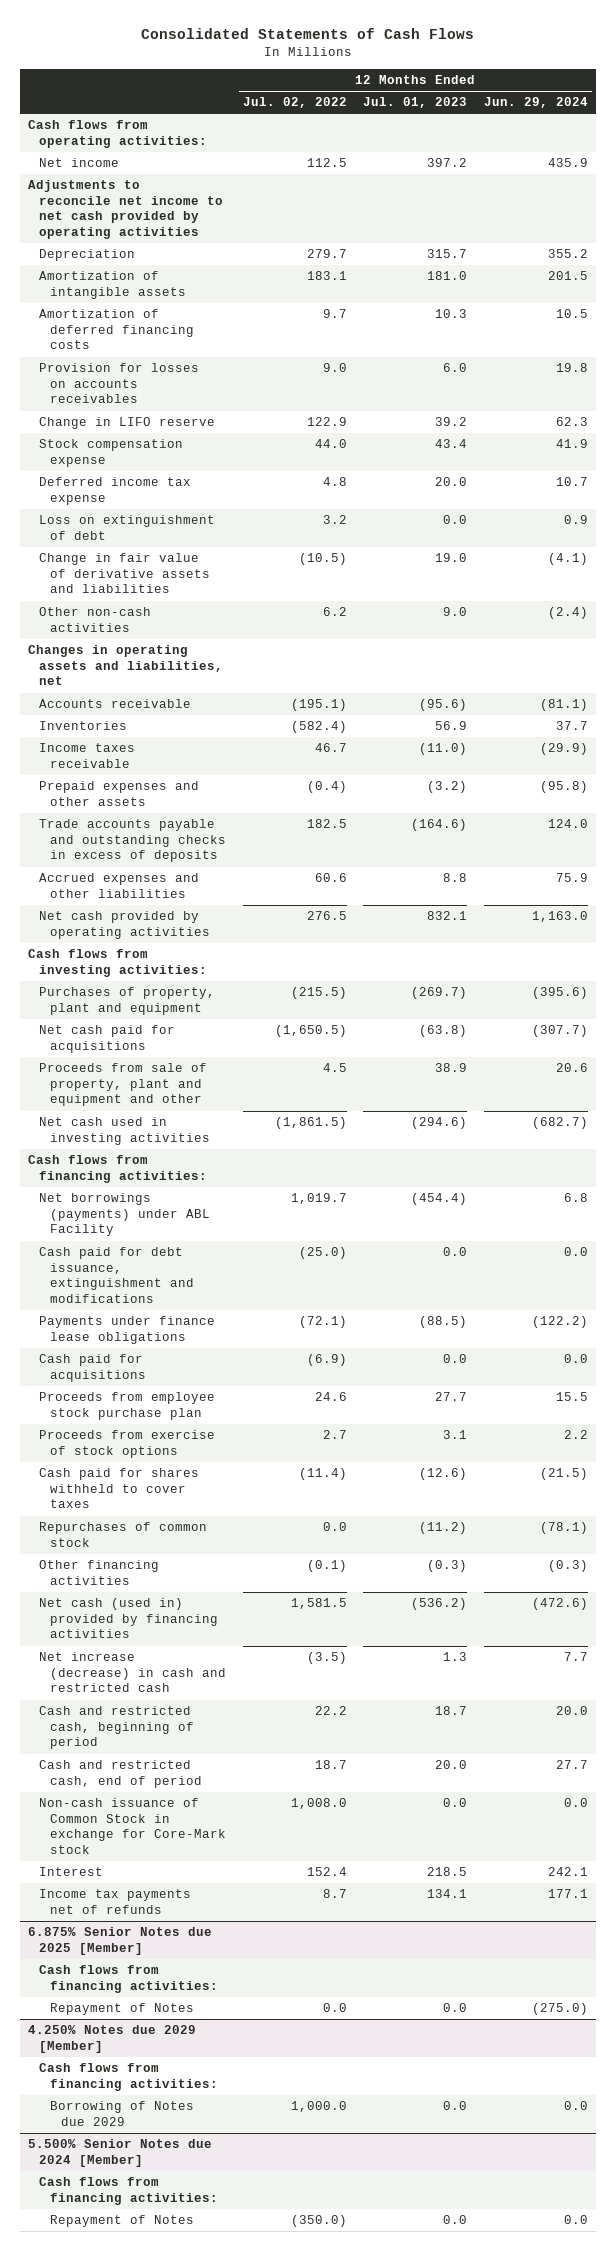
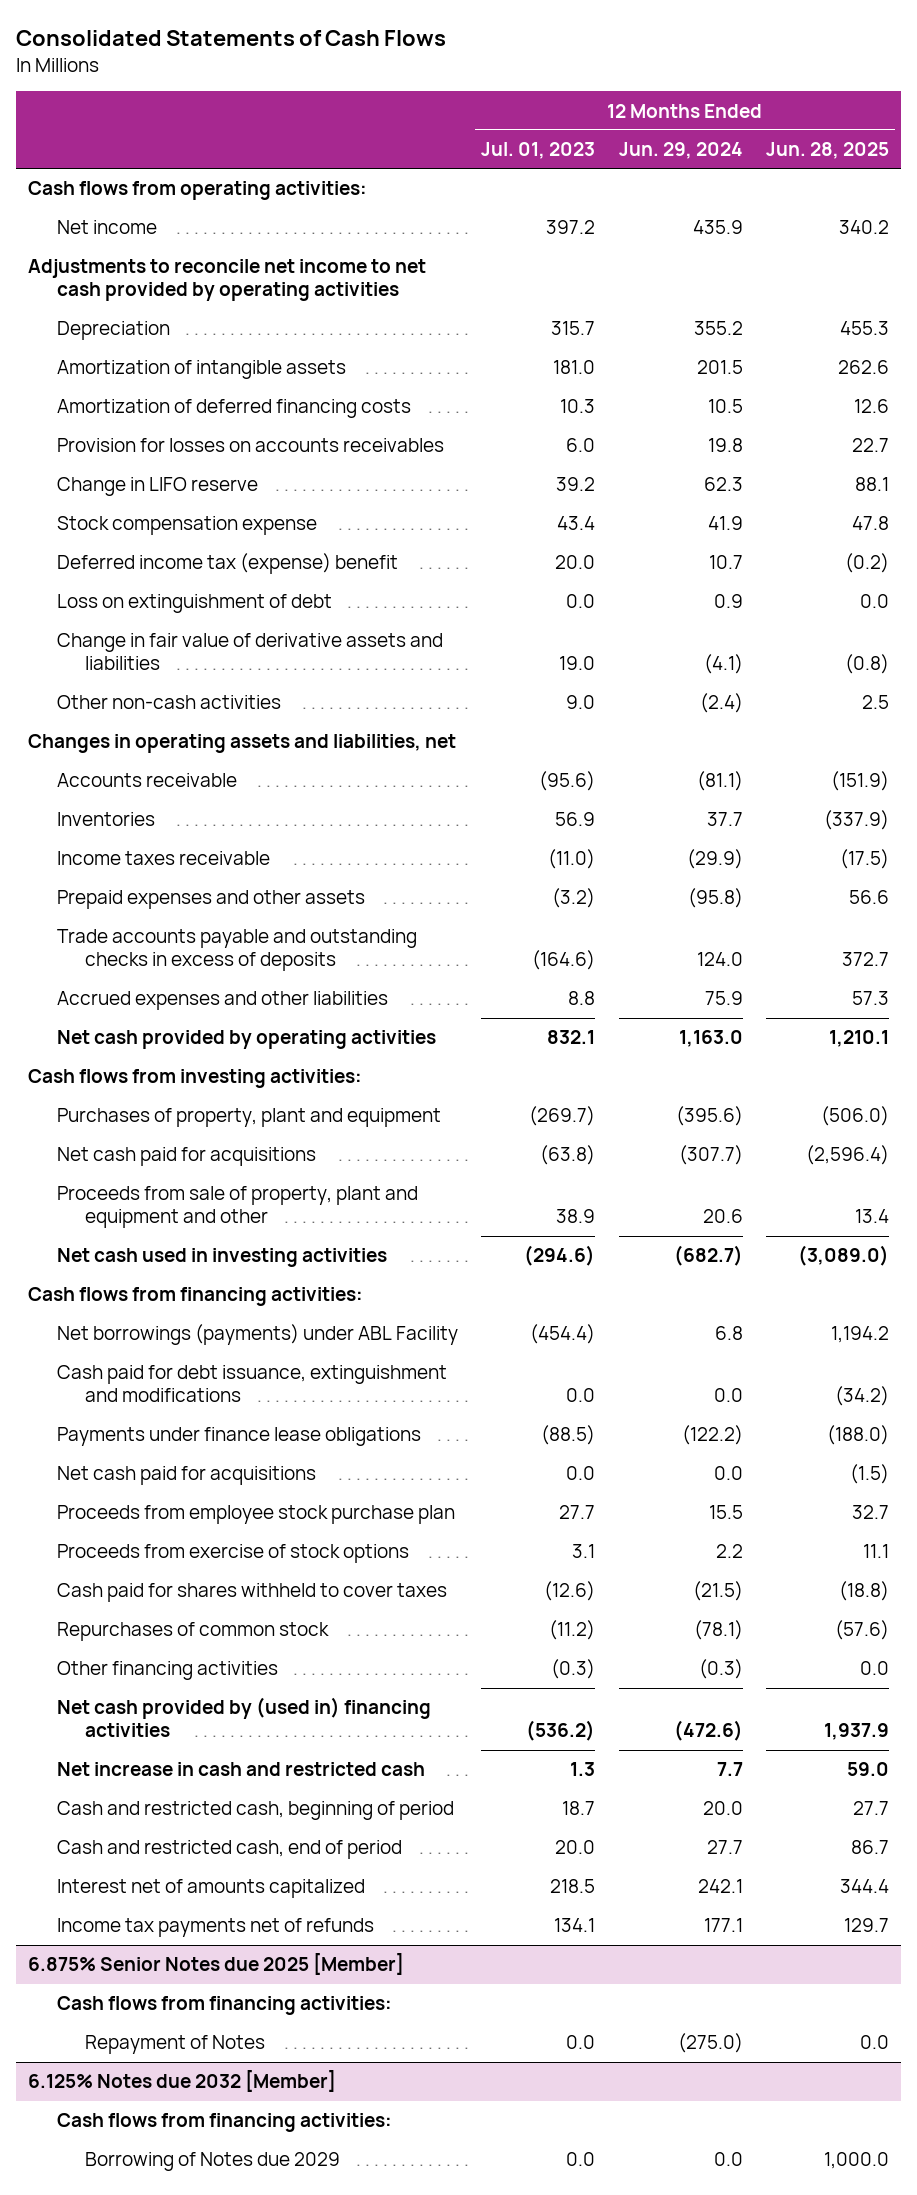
- | 12 Months Ended Jul. 02, 2022 | 12 Months Ended Jul. 01, 2023 | 12 Months Ended Jun. 29, 2024
+ | 12 Months Ended Jul. 01, 2023 | 12 Months Ended Jun. 29, 2024 | 12 Months Ended Jun. 28, 2025
- Deferred income tax expense | 4.8 | 20.0 | 10.7
+ Deferred income tax (expense) benefit | 20.0 | 10.7 | (0.2)
- Cash paid for acquisitions | (6.9) | 0.0 | 0.0
+ Net cash paid for acquisitions | 0.0 | 0.0 | (1.5)
- Net cash (used in) provided by financing activities | 1,581.5 | (536.2) | (472.6)
- Net increase (decrease) in cash and restricted cash | (3.5) | 1.3 | 7.7
+ Net cash provided by (used in) financing activities | (536.2) | (472.6) | 1,937.9
+ Net increase in cash and restricted cash | 1.3 | 7.7 | 59.0
- Non-cash issuance of Common Stock in exchange for Core-Mark stock | 1,008.0 | 0.0 | 0.0
- Interest | 152.4 | 218.5 | 242.1
+ Interest net of amounts capitalized | 218.5 | 242.1 | 344.4
- 4.250% Notes due 2029 [Member]
+ 6.125% Notes due 2032 [Member]
- 5.500% Senior Notes due 2024 [Member]
- Cash flows from financing activities:
- Repayment of Notes | (350.0) | 0.0 | 0.0

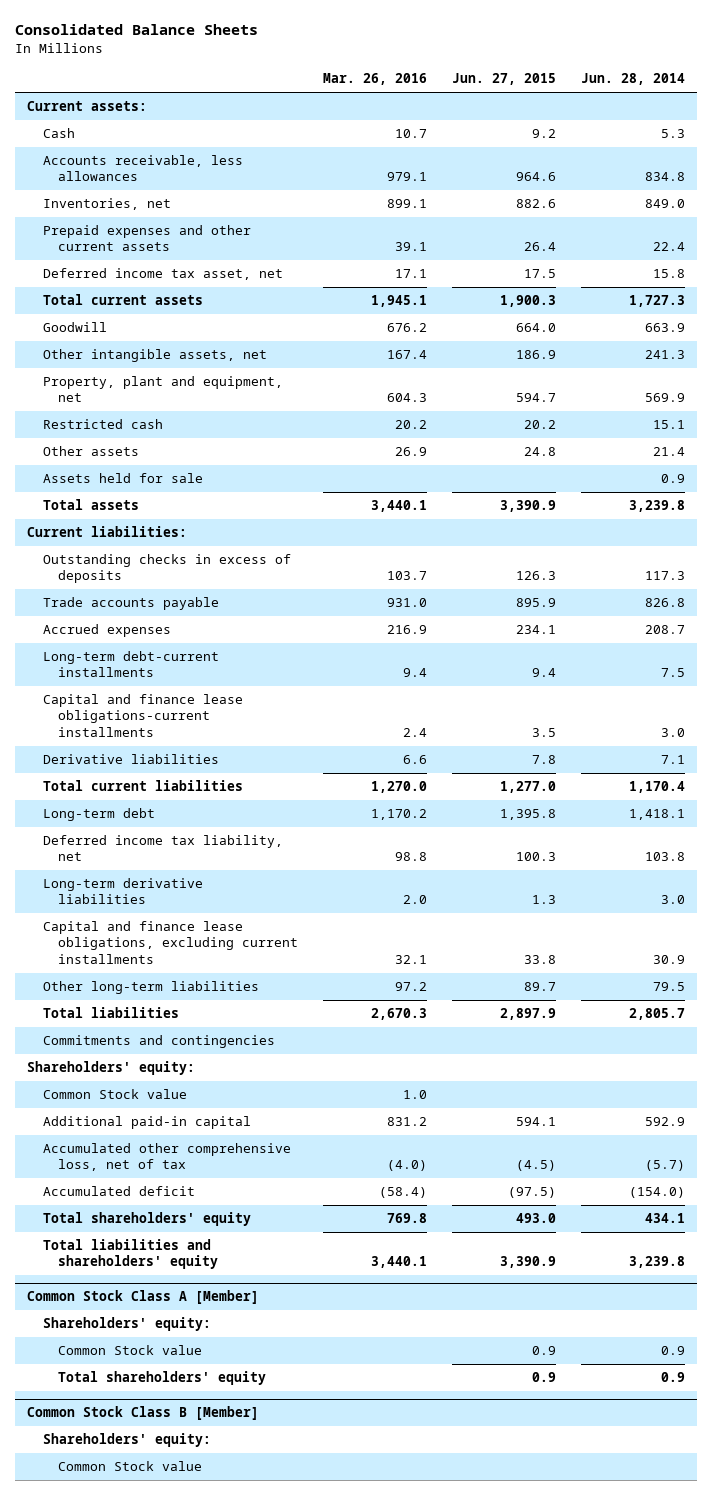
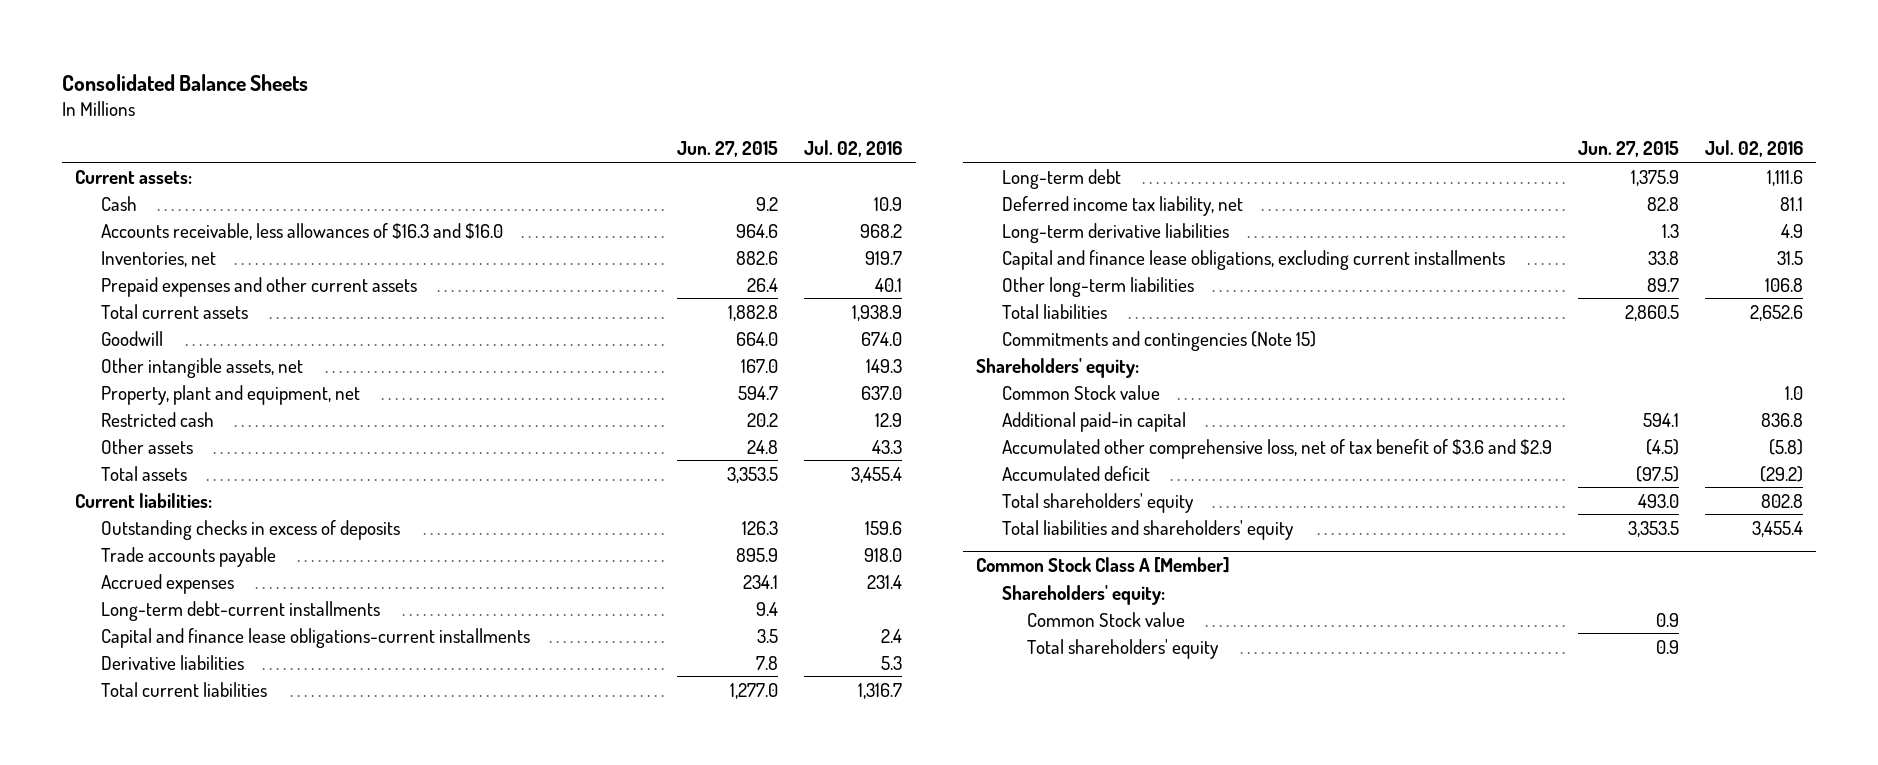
- | Mar. 26, 2016 | Jun. 27, 2015 | Jun. 28, 2014
+ | Jun. 27, 2015 | Jul. 02, 2016
- Accounts receivable, less allowances | 979.1 | 964.6 | 834.8
+ Accounts receivable, less allowances of $16.3 and $16.0 | 964.6 | 968.2
- Deferred income tax asset, net | 17.1 | 17.5 | 15.8
- Total current assets | 1,945.1 | 1,900.3 | 1,727.3
+ Total current assets | 1,882.8 | 1,938.9
- Other intangible assets, net | 167.4 | 186.9 | 241.3
+ Other intangible assets, net | 167.0 | 149.3
- Assets held for sale | | | 0.9
- Total assets | 3,440.1 | 3,390.9 | 3,239.8
+ Total assets | 3,353.5 | 3,455.4
- Long-term debt | 1,170.2 | 1,395.8 | 1,418.1
- Deferred income tax liability, net | 98.8 | 100.3 | 103.8
+ Long-term debt | 1,375.9 | 1,111.6
+ Deferred income tax liability, net | 82.8 | 81.1
- Total liabilities | 2,670.3 | 2,897.9 | 2,805.7
- Commitments and contingencies
+ Total liabilities | 2,860.5 | 2,652.6
+ Commitments and contingencies (Note 15)
- Accumulated other comprehensive loss, net of tax | (4.0) | (4.5) | (5.7)
+ Accumulated other comprehensive loss, net of tax benefit of $3.6 and $2.9 | (4.5) | (5.8)
- Total liabilities and shareholders' equity | 3,440.1 | 3,390.9 | 3,239.8
+ Total liabilities and shareholders' equity | 3,353.5 | 3,455.4
- Common Stock Class B [Member]
- Shareholders' equity:
- Common Stock value

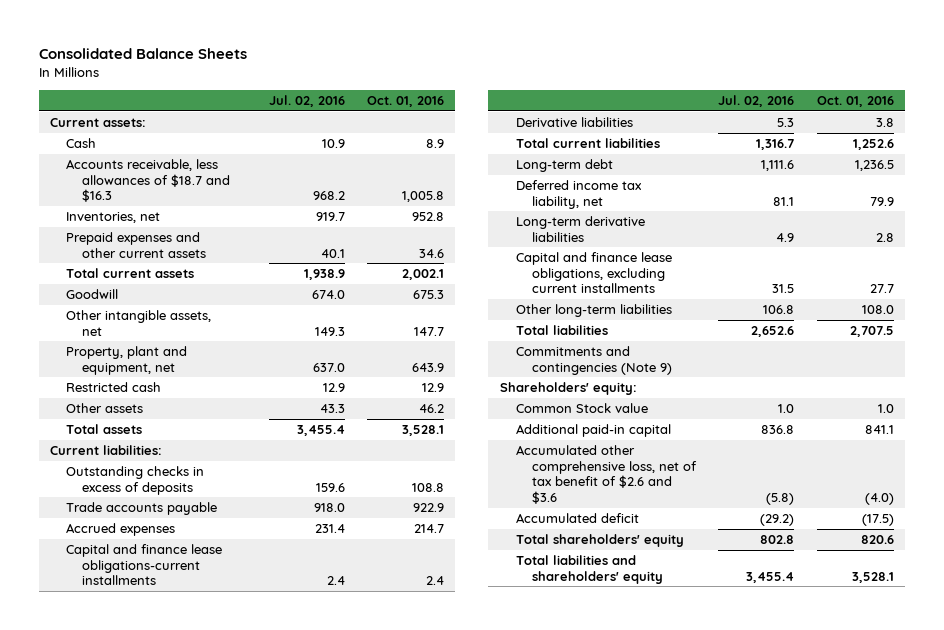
- | Jun. 27, 2015 | Jul. 02, 2016
+ | Jul. 02, 2016 | Oct. 01, 2016
- Accounts receivable, less allowances of $16.3 and $16.0 | 964.6 | 968.2
+ Accounts receivable, less allowances of $18.7 and $16.3 | 968.2 | 1,005.8
- Long-term debt-current installments | 9.4 |
- Commitments and contingencies (Note 15)
+ Commitments and contingencies (Note 9)
- Accumulated other comprehensive loss, net of tax benefit of $3.6 and $2.9 | (4.5) | (5.8)
+ Accumulated other comprehensive loss, net of tax benefit of $2.6 and $3.6 | (5.8) | (4.0)
- Common Stock Class A [Member]
- Shareholders' equity:
- Common Stock value | 0.9 |
- Total shareholders' equity | 0.9 |

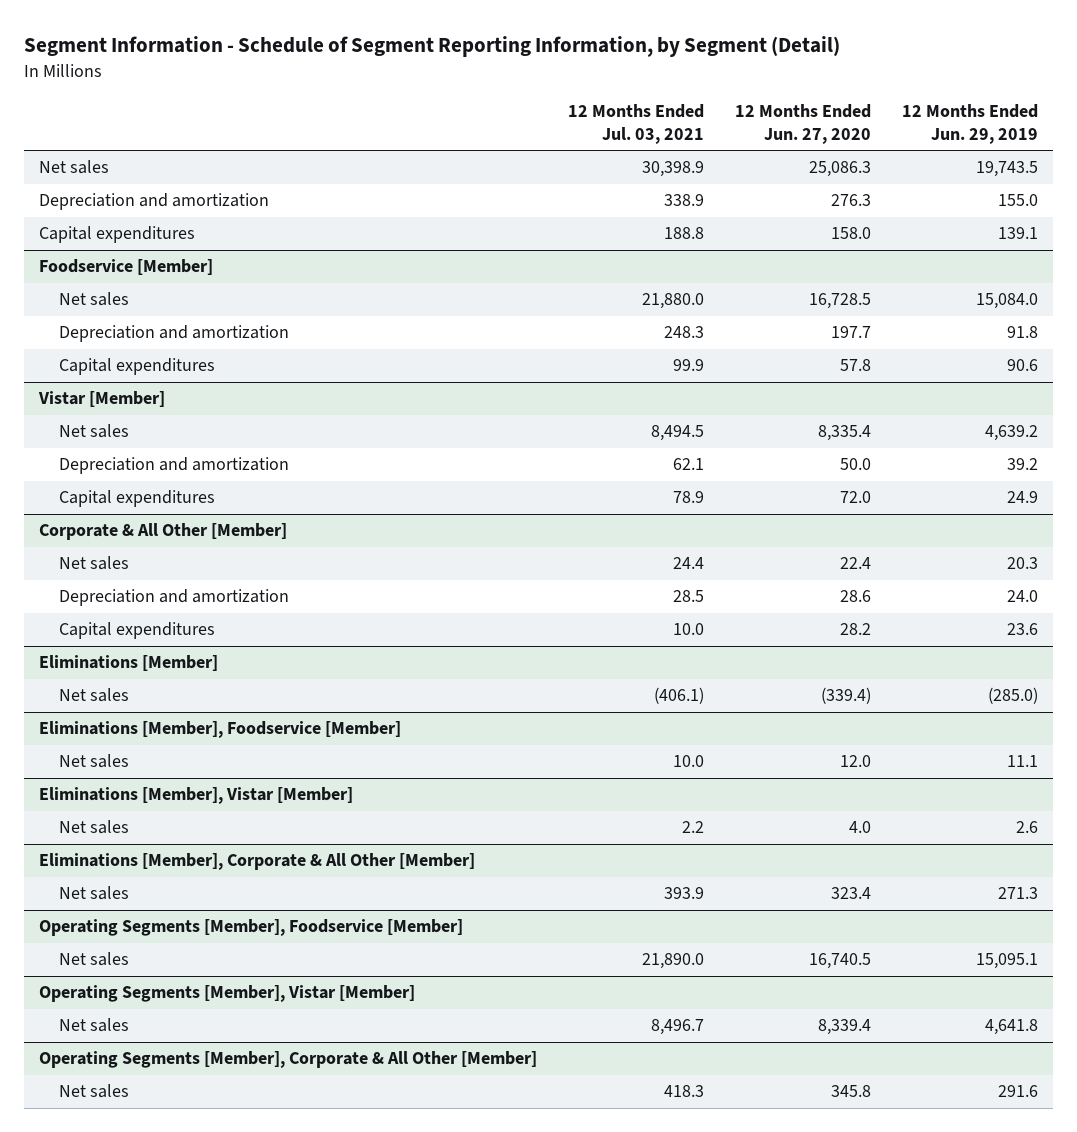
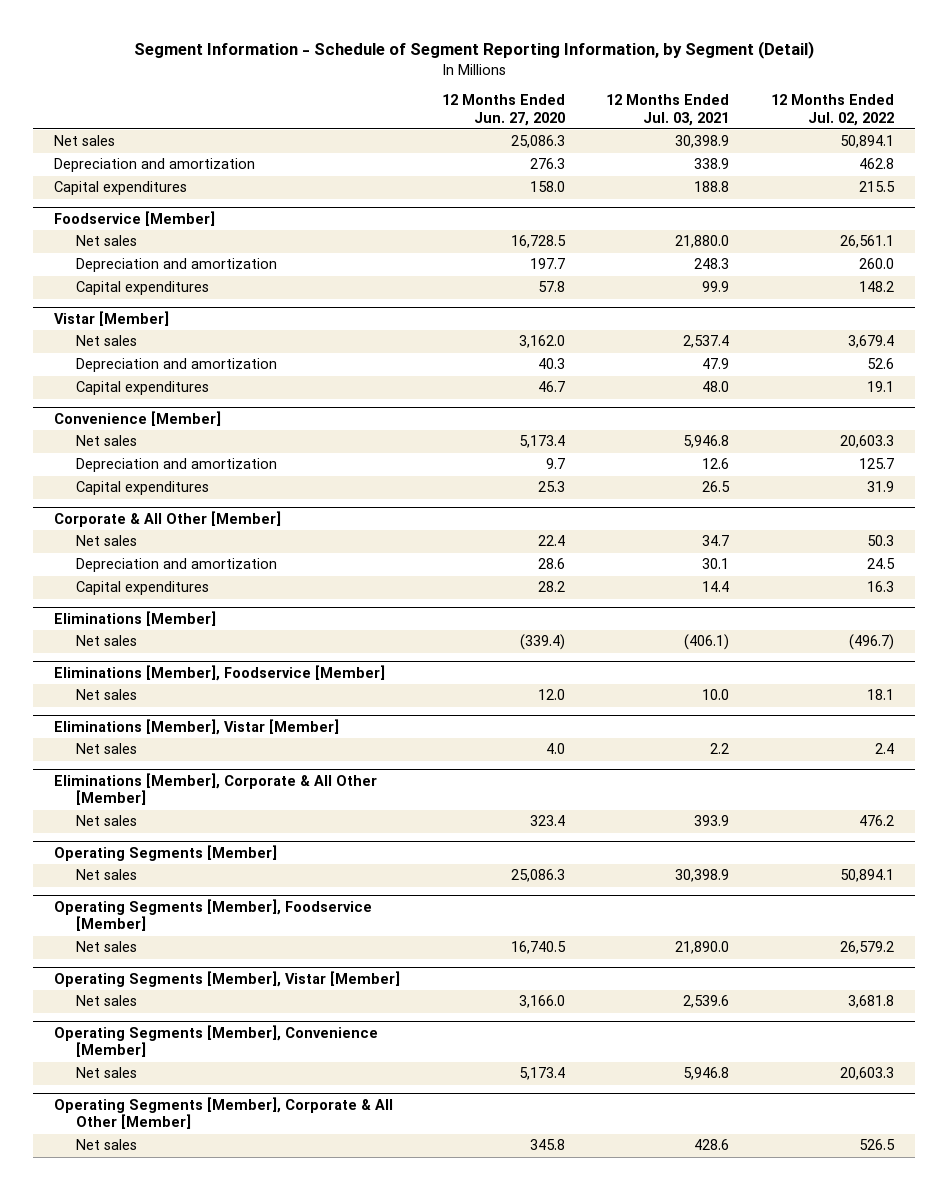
- | 12 Months Ended Jul. 03, 2021 | 12 Months Ended Jun. 27, 2020 | 12 Months Ended Jun. 29, 2019
+ | 12 Months Ended Jun. 27, 2020 | 12 Months Ended Jul. 03, 2021 | 12 Months Ended Jul. 02, 2022
@ Vistar [Member]
- Net sales | 8,494.5 | 8,335.4 | 4,639.2
- Depreciation and amortization | 62.1 | 50.0 | 39.2
- Capital expenditures | 78.9 | 72.0 | 24.9
+ Net sales | 3,162.0 | 2,537.4 | 3,679.4
+ Depreciation and amortization | 40.3 | 47.9 | 52.6
+ Capital expenditures | 46.7 | 48.0 | 19.1
+ Convenience [Member]
+ Net sales | 5,173.4 | 5,946.8 | 20,603.3
+ Depreciation and amortization | 9.7 | 12.6 | 125.7
+ Capital expenditures | 25.3 | 26.5 | 31.9
@ Corporate & All Other [Member]
- Net sales | 24.4 | 22.4 | 20.3
- Depreciation and amortization | 28.5 | 28.6 | 24.0
- Capital expenditures | 10.0 | 28.2 | 23.6
+ Net sales | 22.4 | 34.7 | 50.3
+ Depreciation and amortization | 28.6 | 30.1 | 24.5
+ Capital expenditures | 28.2 | 14.4 | 16.3
+ Operating Segments [Member]
+ Net sales | 25,086.3 | 30,398.9 | 50,894.1
@ Operating Segments [Member], Vistar [Member]
- Net sales | 8,496.7 | 8,339.4 | 4,641.8
+ Net sales | 3,166.0 | 2,539.6 | 3,681.8
+ Operating Segments [Member], Convenience [Member]
+ Net sales | 5,173.4 | 5,946.8 | 20,603.3
@ Operating Segments [Member], Corporate & All Other [Member]
- Net sales | 418.3 | 345.8 | 291.6
+ Net sales | 345.8 | 428.6 | 526.5

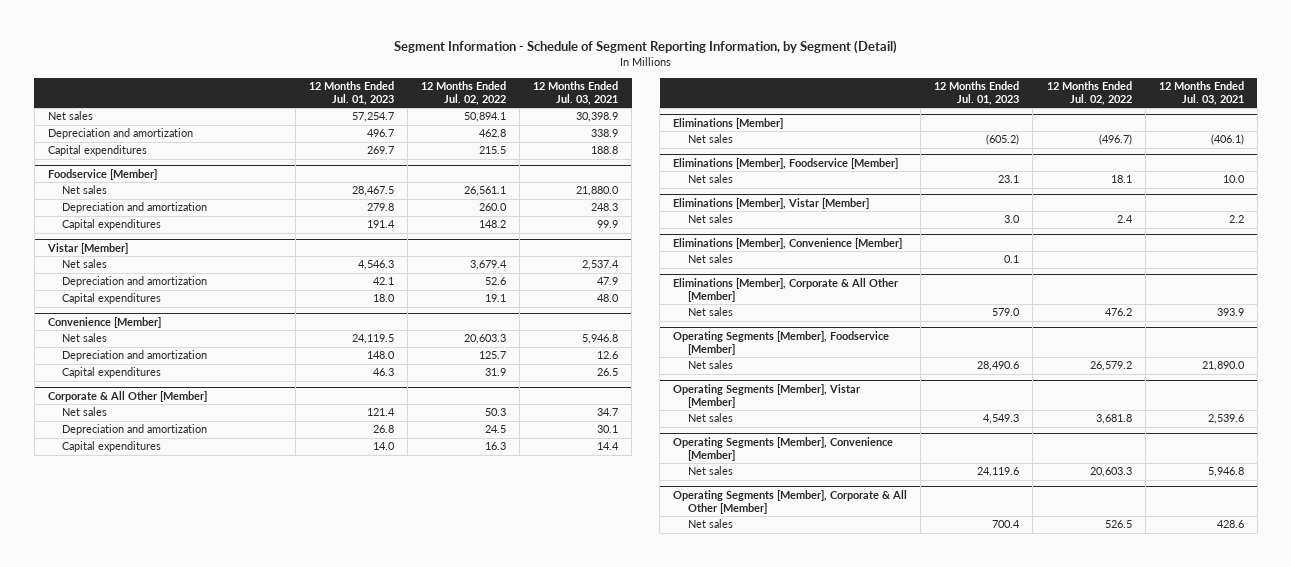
- | 12 Months Ended Jun. 27, 2020 | 12 Months Ended Jul. 03, 2021 | 12 Months Ended Jul. 02, 2022
+ | 12 Months Ended Jul. 01, 2023 | 12 Months Ended Jul. 02, 2022 | 12 Months Ended Jul. 03, 2021
+ Eliminations [Member], Convenience [Member]
+ Net sales | 0.1 | |
- Operating Segments [Member]
- Net sales | 25,086.3 | 30,398.9 | 50,894.1

